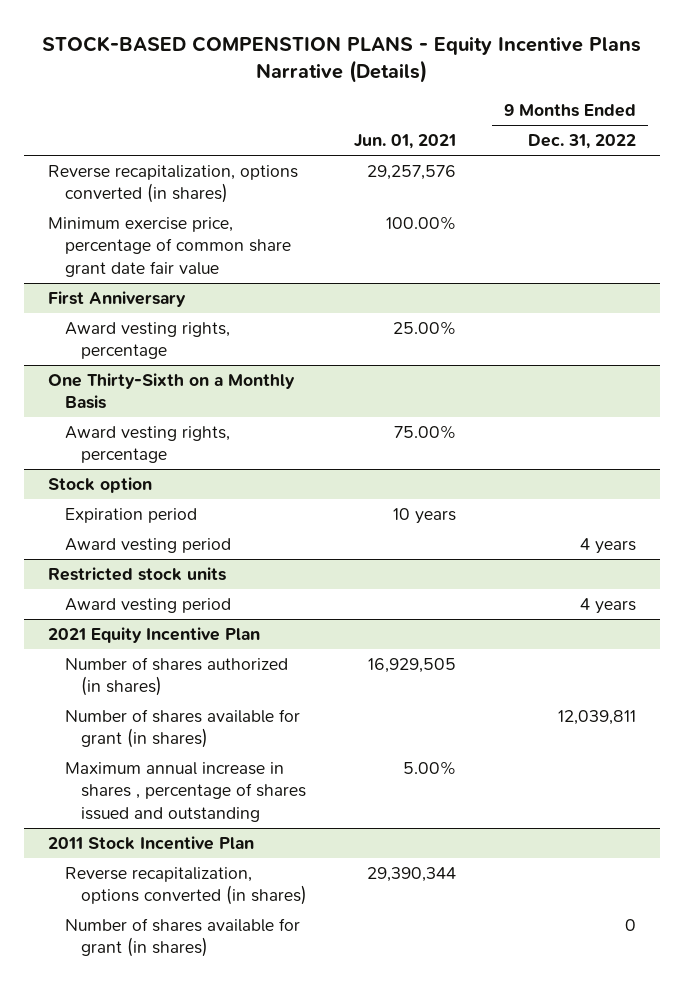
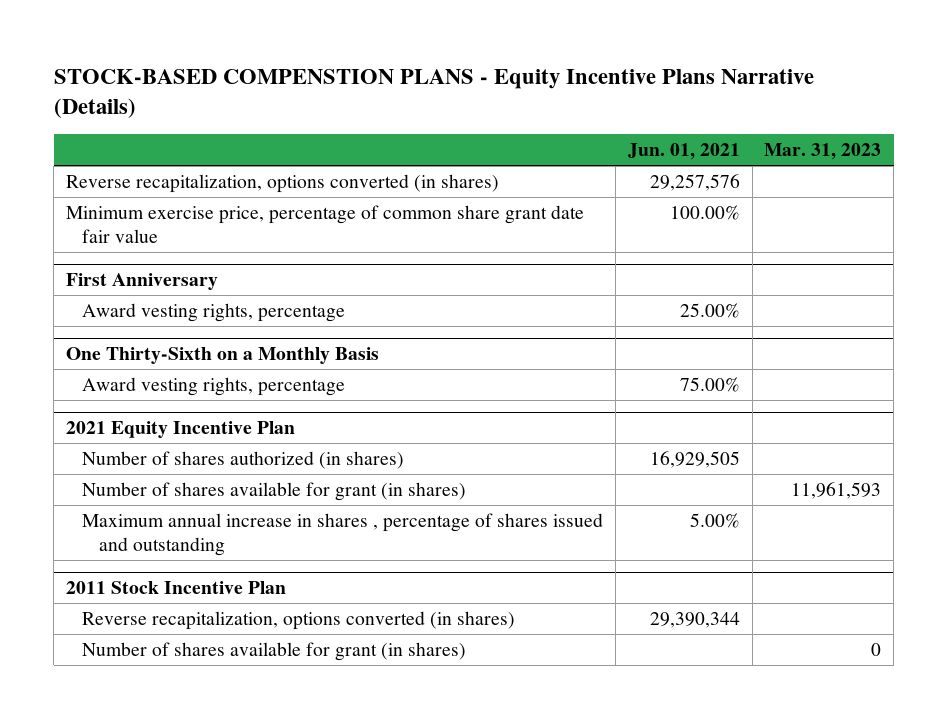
- | Jun. 01, 2021 | 9 Months Ended Dec. 31, 2022
+ | Jun. 01, 2021 | Mar. 31, 2023
- Stock option
- Expiration period | 10 years |
- Award vesting period | | 4 years
- Restricted stock units
- Award vesting period | | 4 years

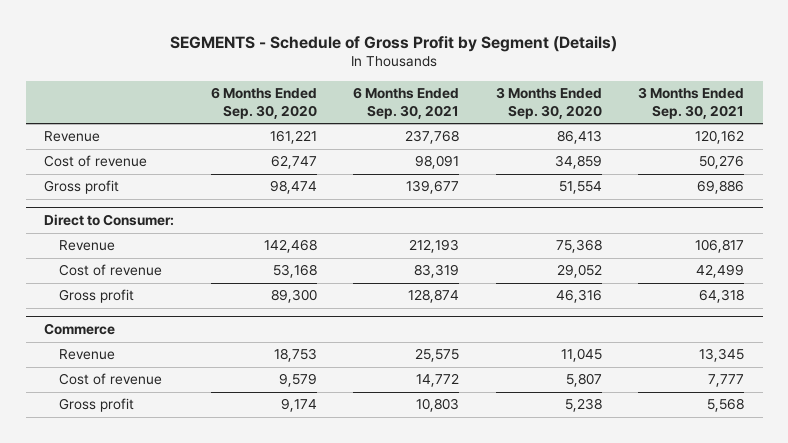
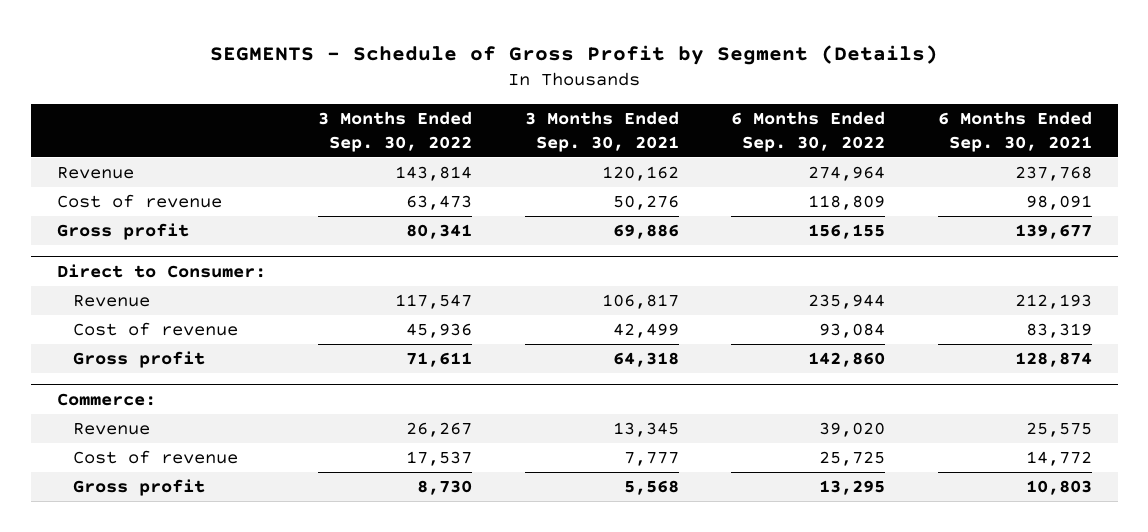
- | 6 Months Ended Sep. 30, 2020 | 6 Months Ended Sep. 30, 2021 | 3 Months Ended Sep. 30, 2020 | 3 Months Ended Sep. 30, 2021
+ | 3 Months Ended Sep. 30, 2022 | 3 Months Ended Sep. 30, 2021 | 6 Months Ended Sep. 30, 2022 | 6 Months Ended Sep. 30, 2021
- Commerce
+ Commerce:

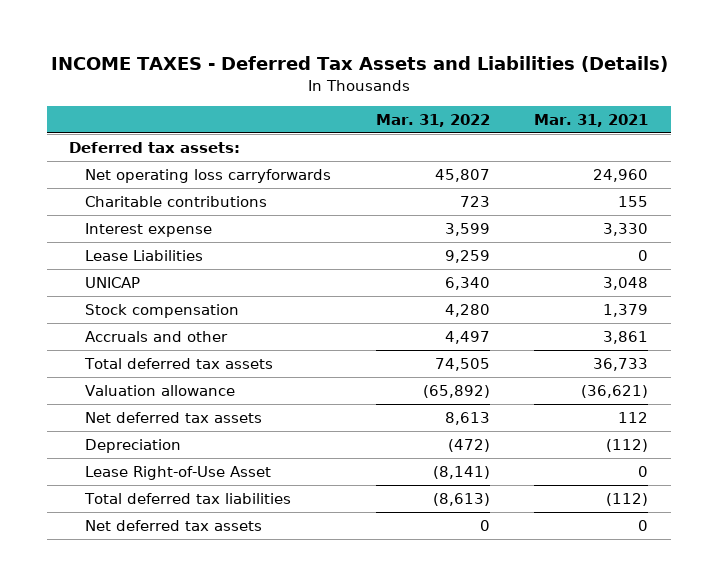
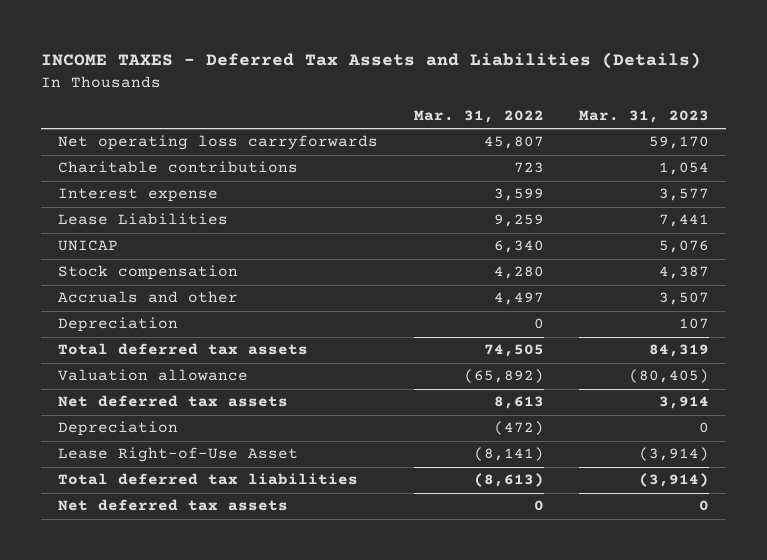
- | Mar. 31, 2022 | Mar. 31, 2021
+ | Mar. 31, 2022 | Mar. 31, 2023
- Deferred tax assets:
+ Depreciation | 0 | 107

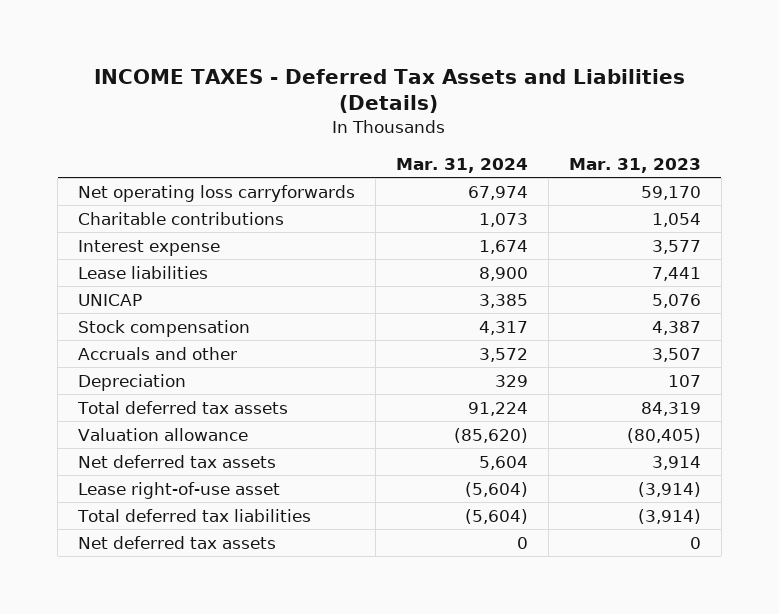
- | Mar. 31, 2022 | Mar. 31, 2023
+ | Mar. 31, 2024 | Mar. 31, 2023
- Lease Liabilities | 9,259 | 7,441
+ Lease liabilities | 8,900 | 7,441
- Depreciation | (472) | 0
- Lease Right-of-Use Asset | (8,141) | (3,914)
+ Lease right-of-use asset | (5,604) | (3,914)

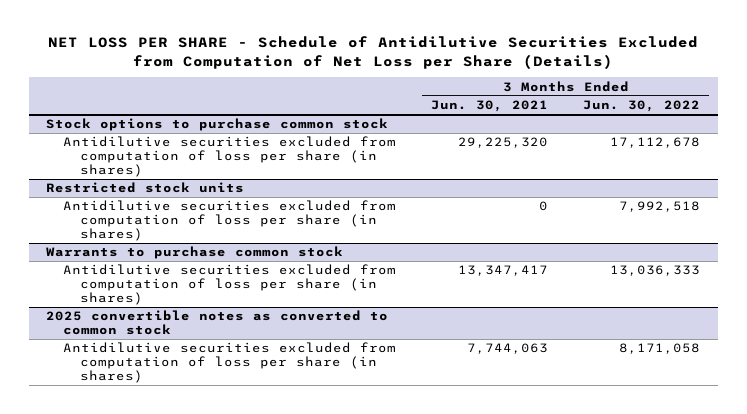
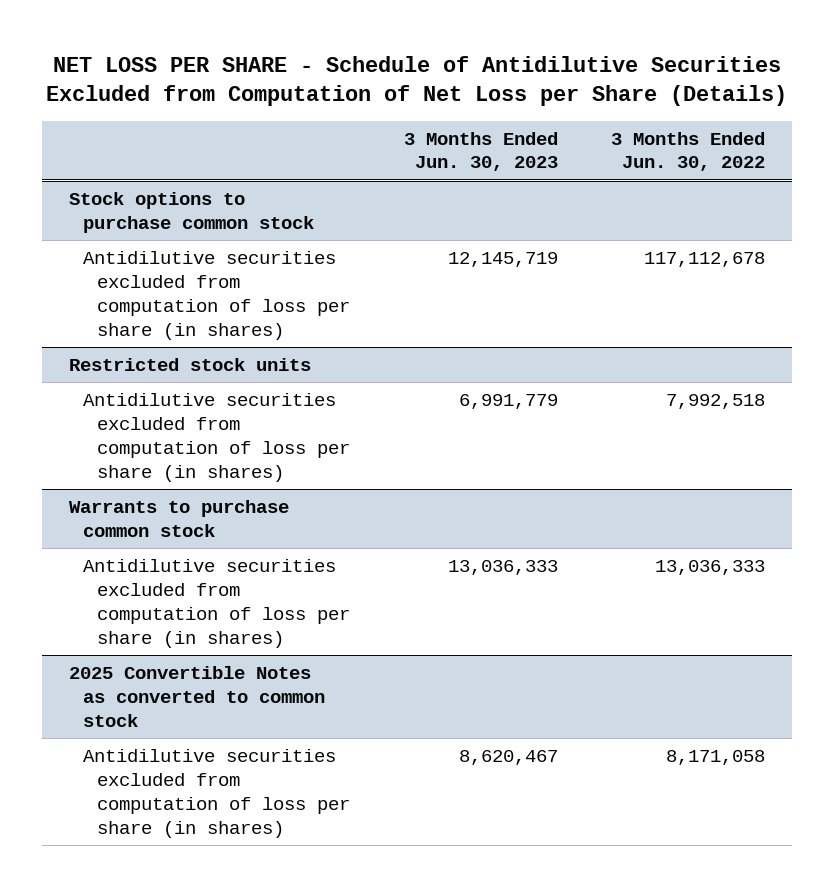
- | 3 Months Ended Jun. 30, 2021 | 3 Months Ended Jun. 30, 2022
+ | 3 Months Ended Jun. 30, 2023 | 3 Months Ended Jun. 30, 2022
@ Stock options to purchase common stock
- Antidilutive securities excluded from computation of loss per share (in shares) | 29,225,320 | 17,112,678
+ Antidilutive securities excluded from computation of loss per share (in shares) | 12,145,719 | 117,112,678
- 2025 convertible notes as converted to common stock
+ 2025 Convertible Notes as converted to common stock

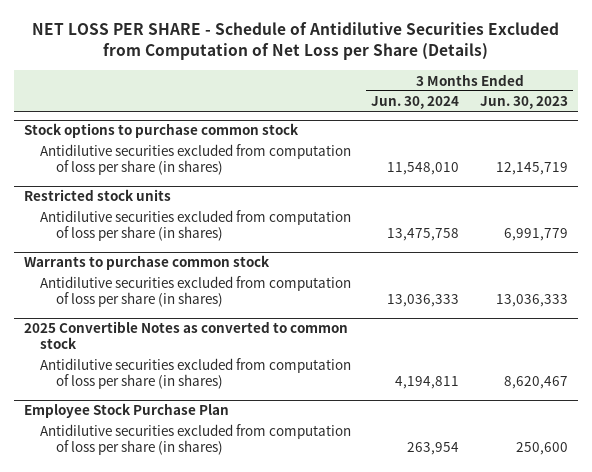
- | 3 Months Ended Jun. 30, 2023 | 3 Months Ended Jun. 30, 2022
+ | 3 Months Ended Jun. 30, 2024 | 3 Months Ended Jun. 30, 2023
+ Employee Stock Purchase Plan
+ Antidilutive securities excluded from computation of loss per share (in shares) | 263,954 | 250,600

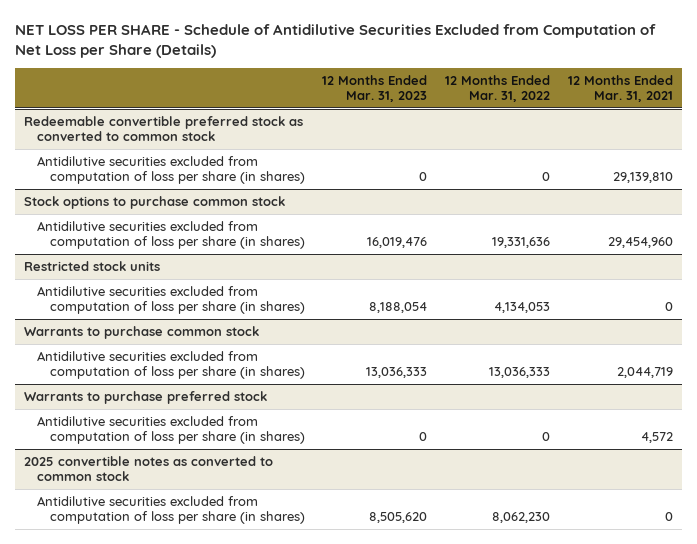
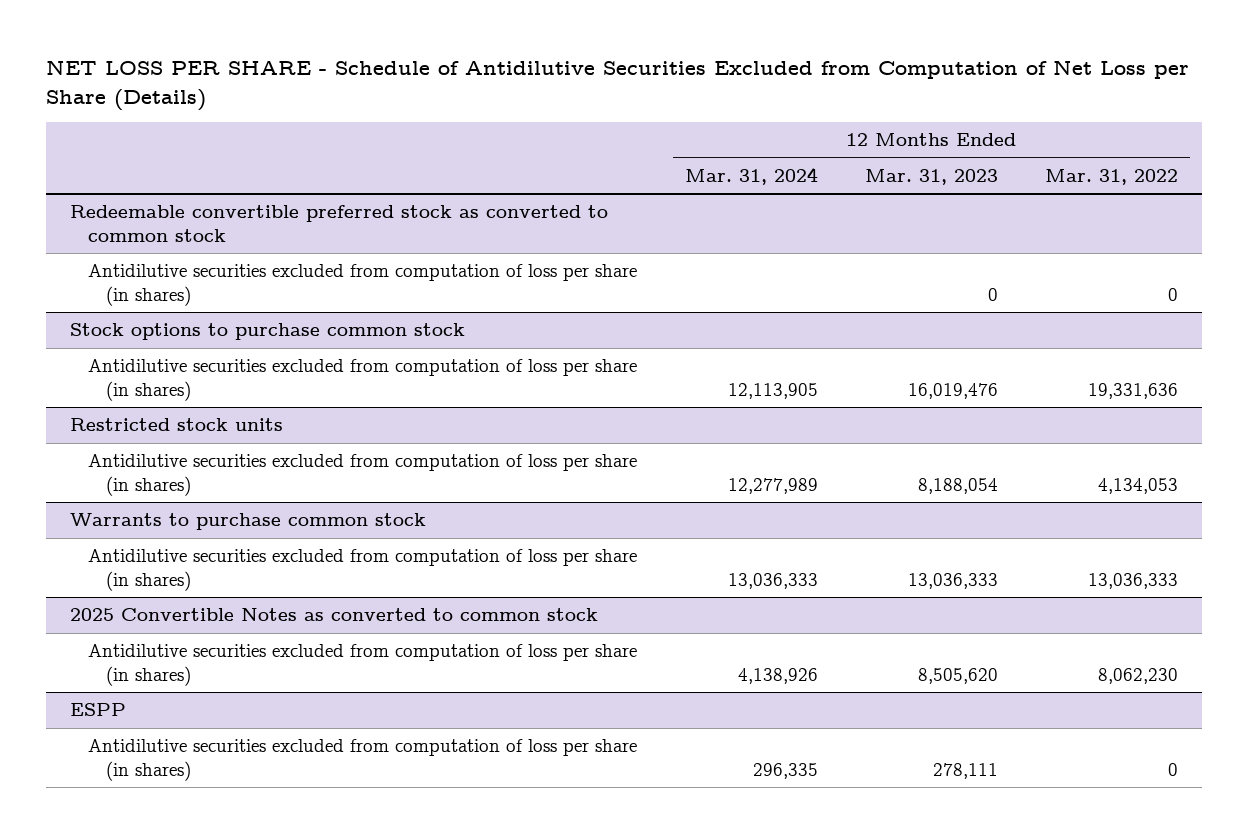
- | 12 Months Ended Mar. 31, 2023 | 12 Months Ended Mar. 31, 2022 | 12 Months Ended Mar. 31, 2021
+ | 12 Months Ended Mar. 31, 2024 | 12 Months Ended Mar. 31, 2023 | 12 Months Ended Mar. 31, 2022
- Warrants to purchase preferred stock
- Antidilutive securities excluded from computation of loss per share (in shares) | 0 | 0 | 4,572
- 2025 convertible notes as converted to common stock
+ 2025 Convertible Notes as converted to common stock
+ ESPP
+ Antidilutive securities excluded from computation of loss per share (in shares) | 296,335 | 278,111 | 0

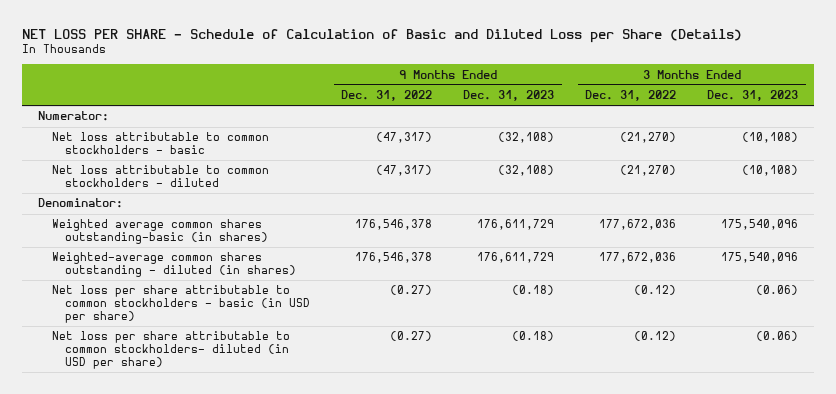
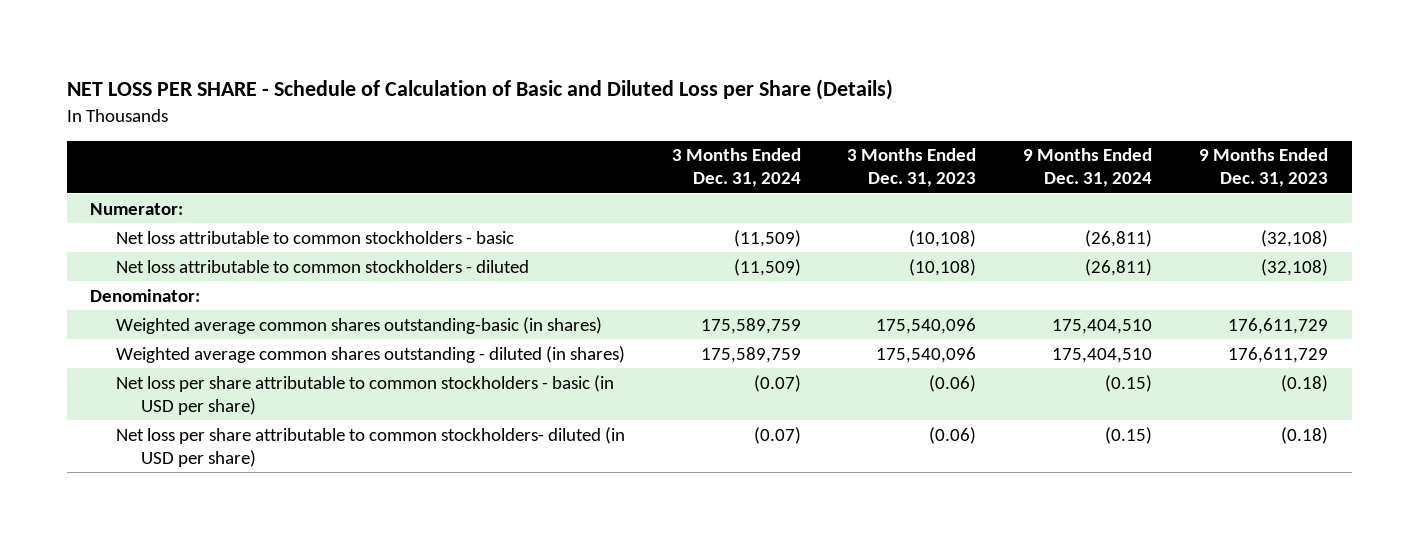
- | 9 Months Ended Dec. 31, 2022 | 9 Months Ended Dec. 31, 2023 | 3 Months Ended Dec. 31, 2022 | 3 Months Ended Dec. 31, 2023
+ | 3 Months Ended Dec. 31, 2024 | 3 Months Ended Dec. 31, 2023 | 9 Months Ended Dec. 31, 2024 | 9 Months Ended Dec. 31, 2023
- Weighted-average common shares outstanding - diluted (in shares) | 176,546,378 | 176,611,729 | 177,672,036 | 175,540,096
+ Weighted average common shares outstanding - diluted (in shares) | 175,589,759 | 175,540,096 | 175,404,510 | 176,611,729

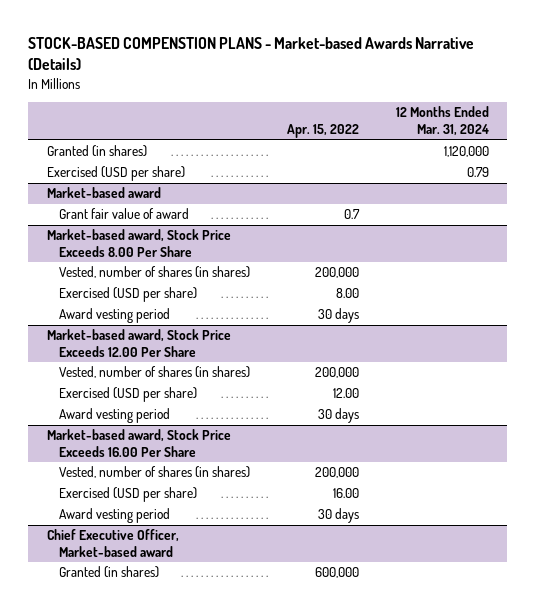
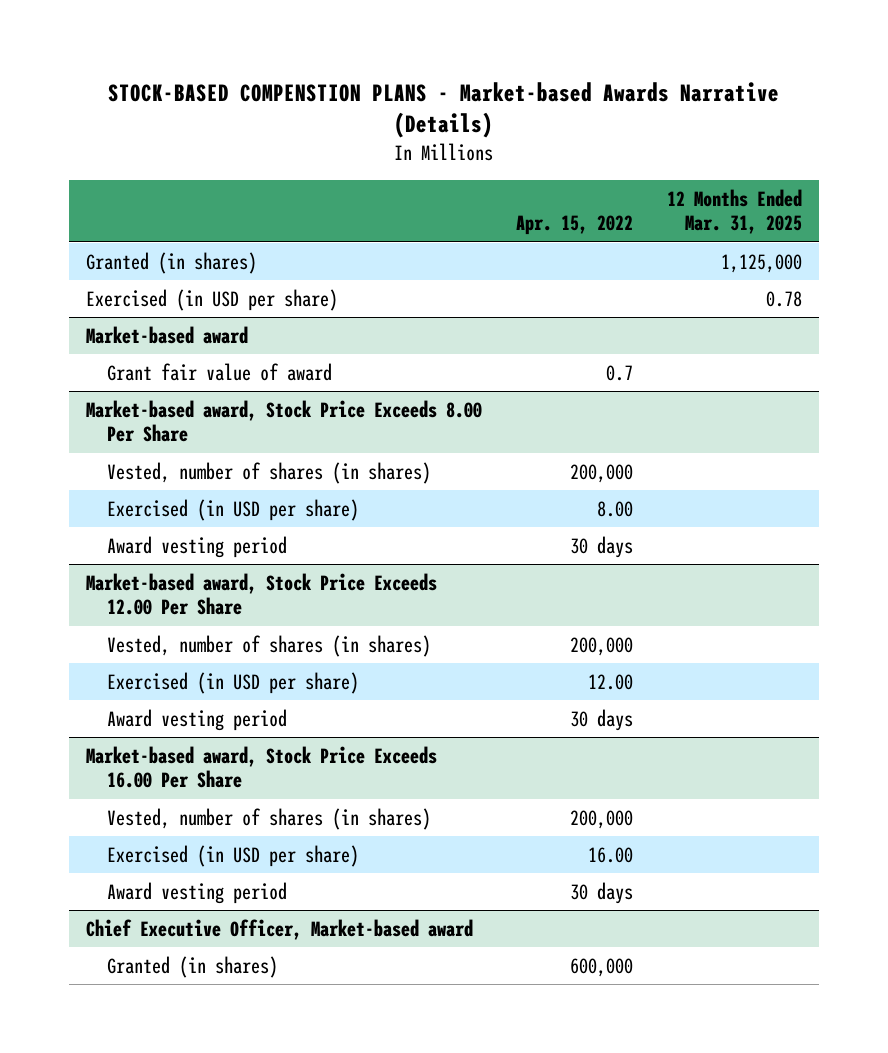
- | Apr. 15, 2022 | 12 Months Ended Mar. 31, 2024
+ | Apr. 15, 2022 | 12 Months Ended Mar. 31, 2025
- Exercised (USD per share) | | 0.79
+ Exercised (in USD per share) | | 0.78
@ Market-based award, Stock Price Exceeds 8.00 Per Share
- Exercised (USD per share) | 8.00 |
+ Exercised (in USD per share) | 8.00 |
@ Market-based award, Stock Price Exceeds 12.00 Per Share
- Exercised (USD per share) | 12.00 |
+ Exercised (in USD per share) | 12.00 |
@ Market-based award, Stock Price Exceeds 16.00 Per Share
- Exercised (USD per share) | 16.00 |
+ Exercised (in USD per share) | 16.00 |

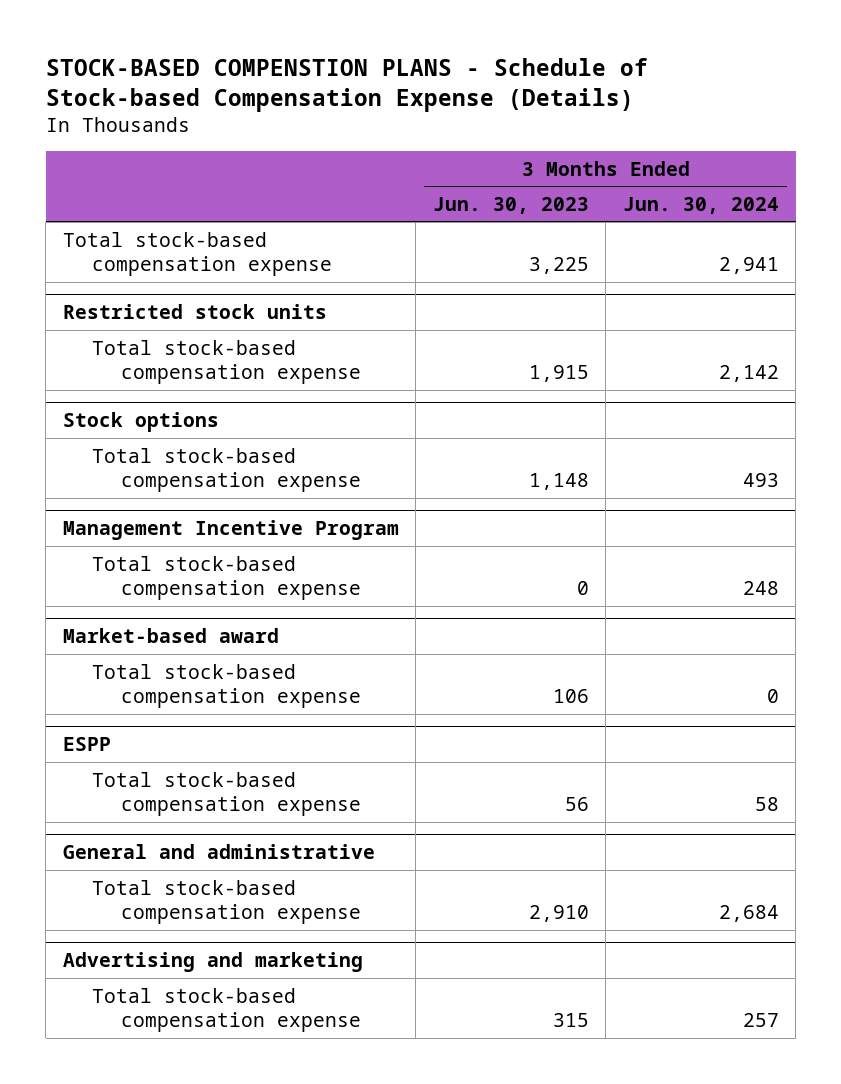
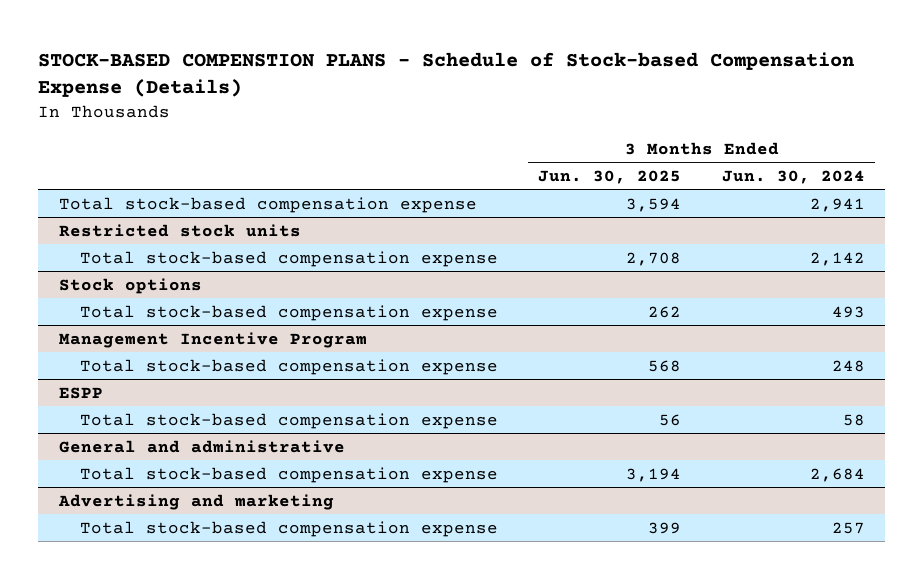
- | 3 Months Ended Jun. 30, 2023 | 3 Months Ended Jun. 30, 2024
+ | 3 Months Ended Jun. 30, 2025 | 3 Months Ended Jun. 30, 2024
- Market-based award
- Total stock-based compensation expense | 106 | 0

